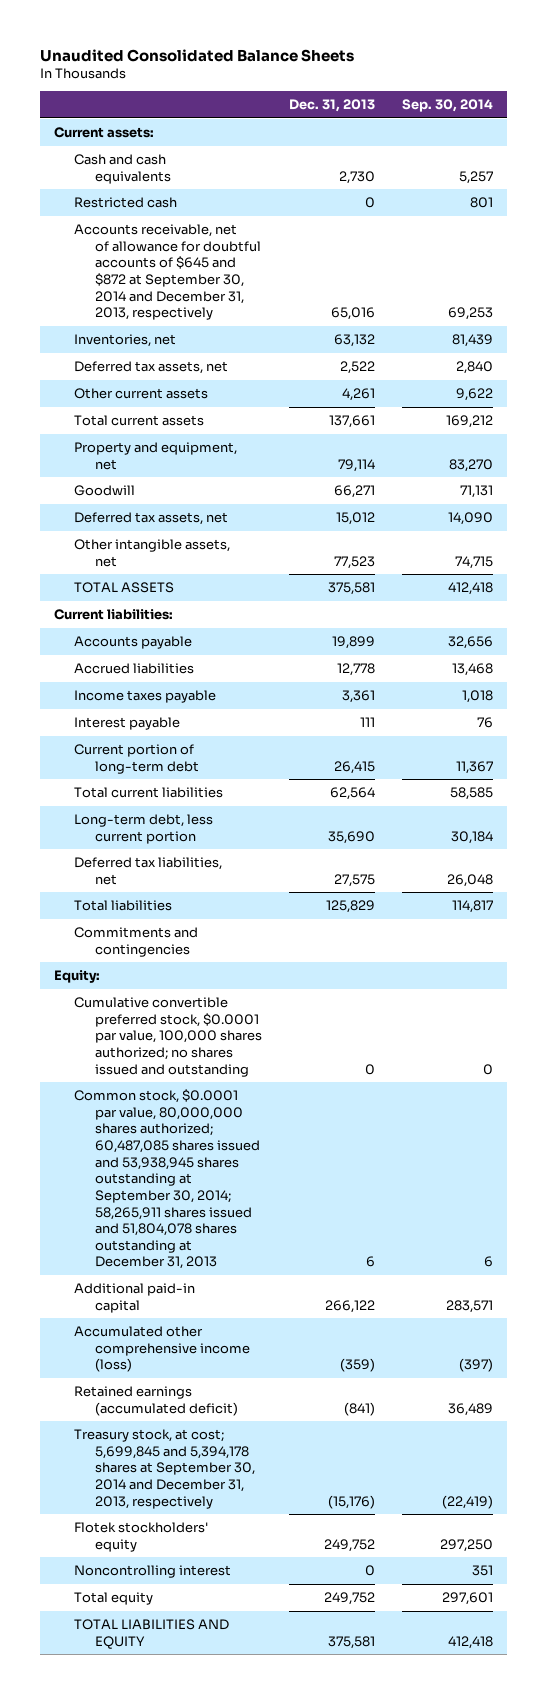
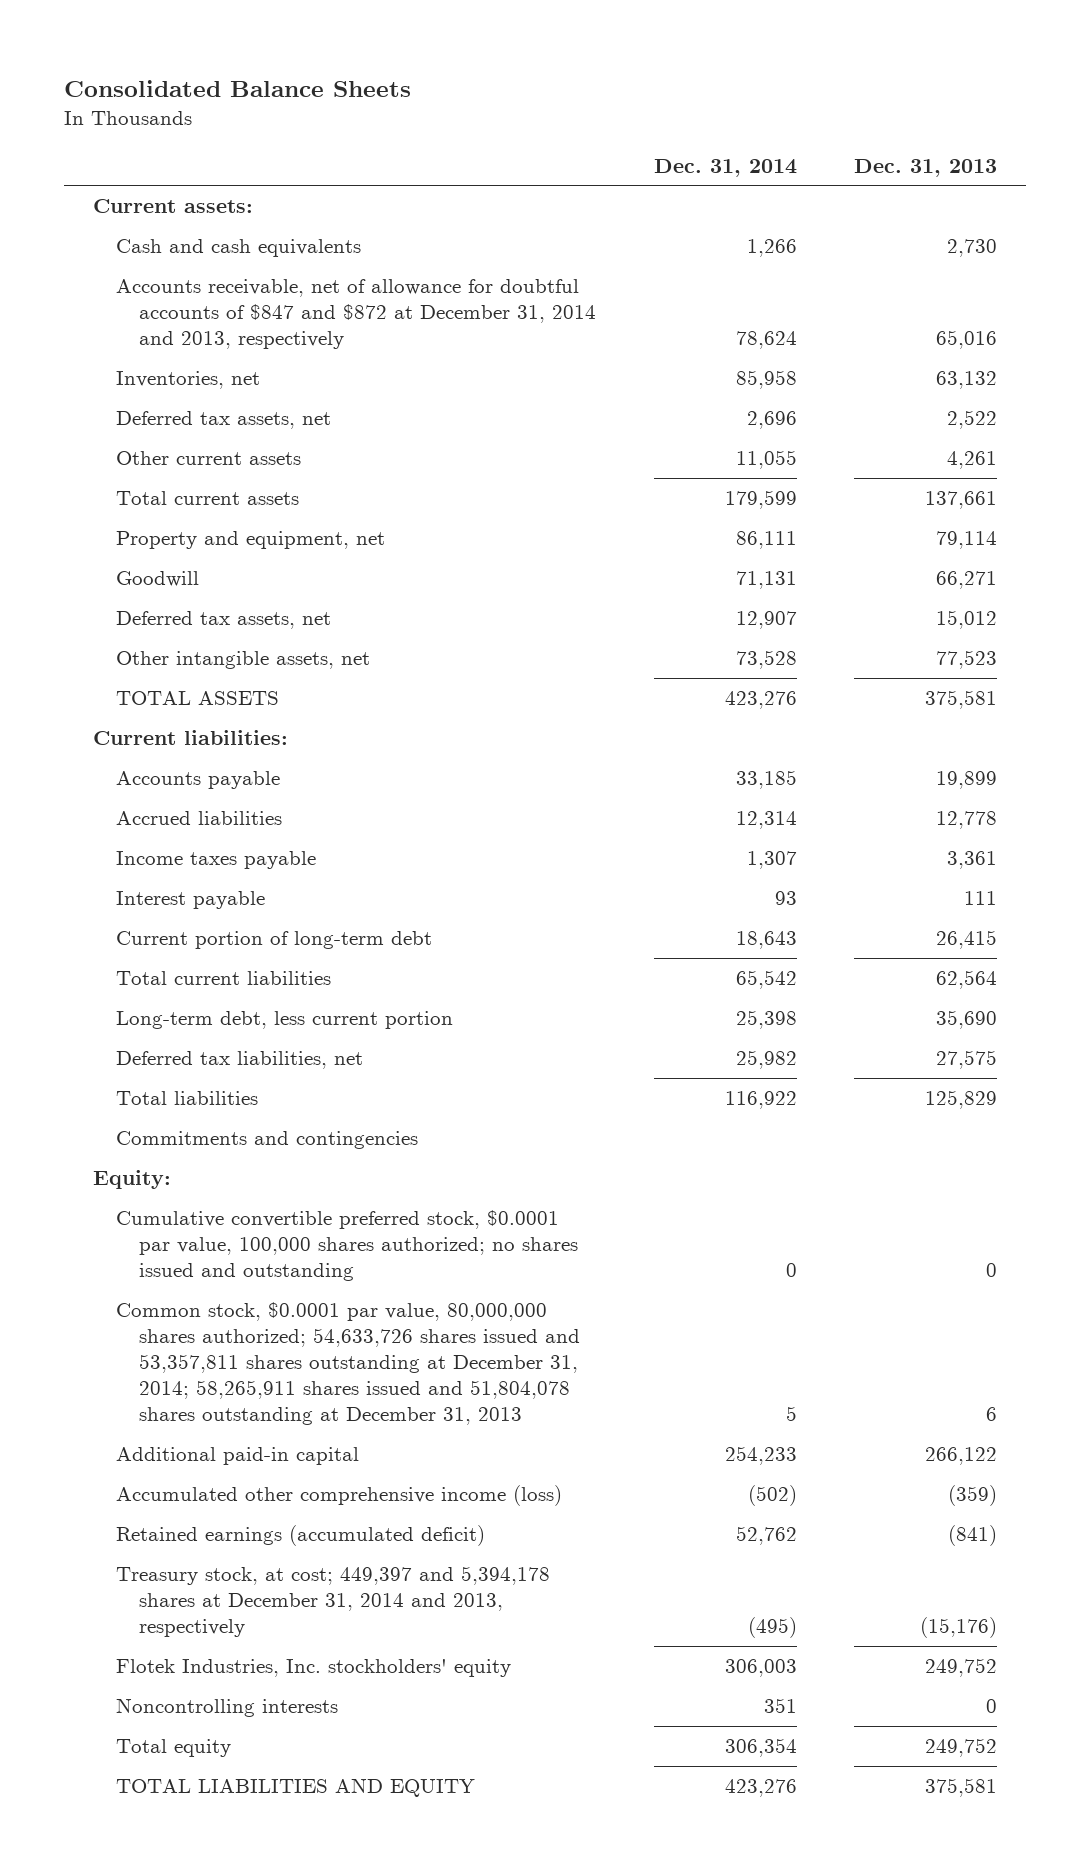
- Unaudited Consolidated Balance Sheets
+ Consolidated Balance Sheets
- | Dec. 31, 2013 | Sep. 30, 2014
+ | Dec. 31, 2014 | Dec. 31, 2013
- Restricted cash | 0 | 801
- Accounts receivable, net of allowance for doubtful accounts of $645 and $872 at September 30, 2014 and December 31, 2013, respectively | 65,016 | 69,253
+ Accounts receivable, net of allowance for doubtful accounts of $847 and $872 at December 31, 2014 and 2013, respectively | 78,624 | 65,016
- Common stock, $0.0001 par value, 80,000,000 shares authorized; 60,487,085 shares issued and 53,938,945 shares outstanding at September 30, 2014; 58,265,911 shares issued and 51,804,078 shares outstanding at December 31, 2013 | 6 | 6
+ Common stock, $0.0001 par value, 80,000,000 shares authorized; 54,633,726 shares issued and 53,357,811 shares outstanding at December 31, 2014; 58,265,911 shares issued and 51,804,078 shares outstanding at December 31, 2013 | 5 | 6
- Treasury stock, at cost; 5,699,845 and 5,394,178 shares at September 30, 2014 and December 31, 2013, respectively | (15,176) | (22,419)
- Flotek stockholders' equity | 249,752 | 297,250
- Noncontrolling interest | 0 | 351
+ Treasury stock, at cost; 449,397 and 5,394,178 shares at December 31, 2014 and 2013, respectively | (495) | (15,176)
+ Flotek Industries, Inc. stockholders' equity | 306,003 | 249,752
+ Noncontrolling interests | 351 | 0

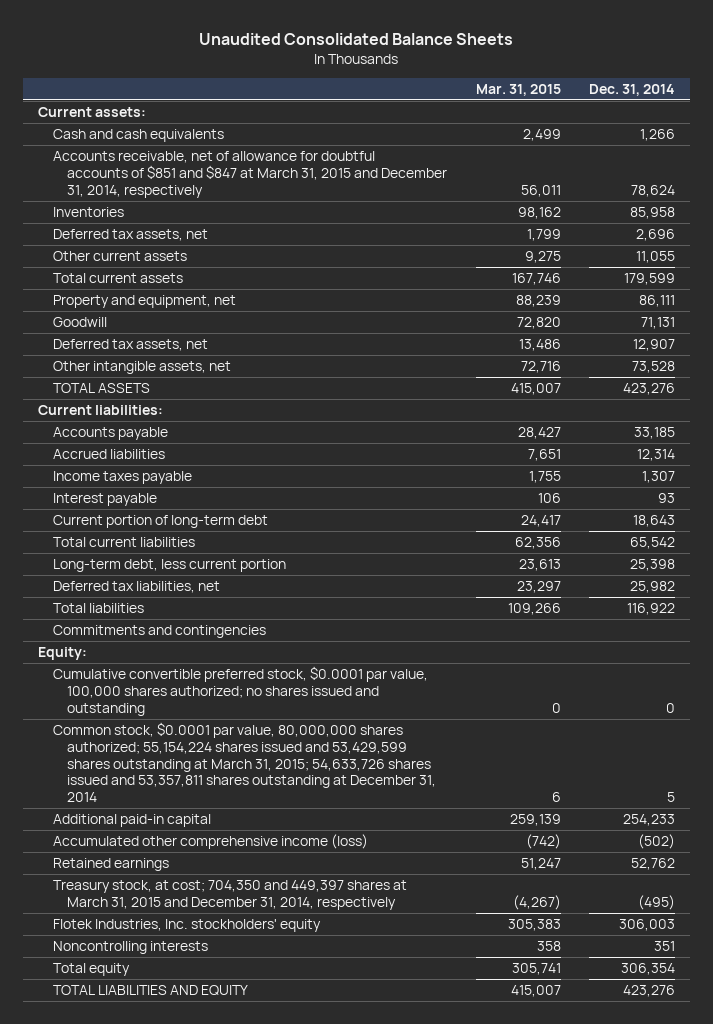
- Consolidated Balance Sheets
+ Unaudited Consolidated Balance Sheets
- | Dec. 31, 2014 | Dec. 31, 2013
+ | Mar. 31, 2015 | Dec. 31, 2014
- Accounts receivable, net of allowance for doubtful accounts of $847 and $872 at December 31, 2014 and 2013, respectively | 78,624 | 65,016
- Inventories, net | 85,958 | 63,132
+ Accounts receivable, net of allowance for doubtful accounts of $851 and $847 at March 31, 2015 and December 31, 2014, respectively | 56,011 | 78,624
+ Inventories | 98,162 | 85,958
- Common stock, $0.0001 par value, 80,000,000 shares authorized; 54,633,726 shares issued and 53,357,811 shares outstanding at December 31, 2014; 58,265,911 shares issued and 51,804,078 shares outstanding at December 31, 2013 | 5 | 6
+ Common stock, $0.0001 par value, 80,000,000 shares authorized; 55,154,224 shares issued and 53,429,599 shares outstanding at March 31, 2015; 54,633,726 shares issued and 53,357,811 shares outstanding at December 31, 2014 | 6 | 5
- Retained earnings (accumulated deficit) | 52,762 | (841)
- Treasury stock, at cost; 449,397 and 5,394,178 shares at December 31, 2014 and 2013, respectively | (495) | (15,176)
+ Retained earnings | 51,247 | 52,762
+ Treasury stock, at cost; 704,350 and 449,397 shares at March 31, 2015 and December 31, 2014, respectively | (4,267) | (495)

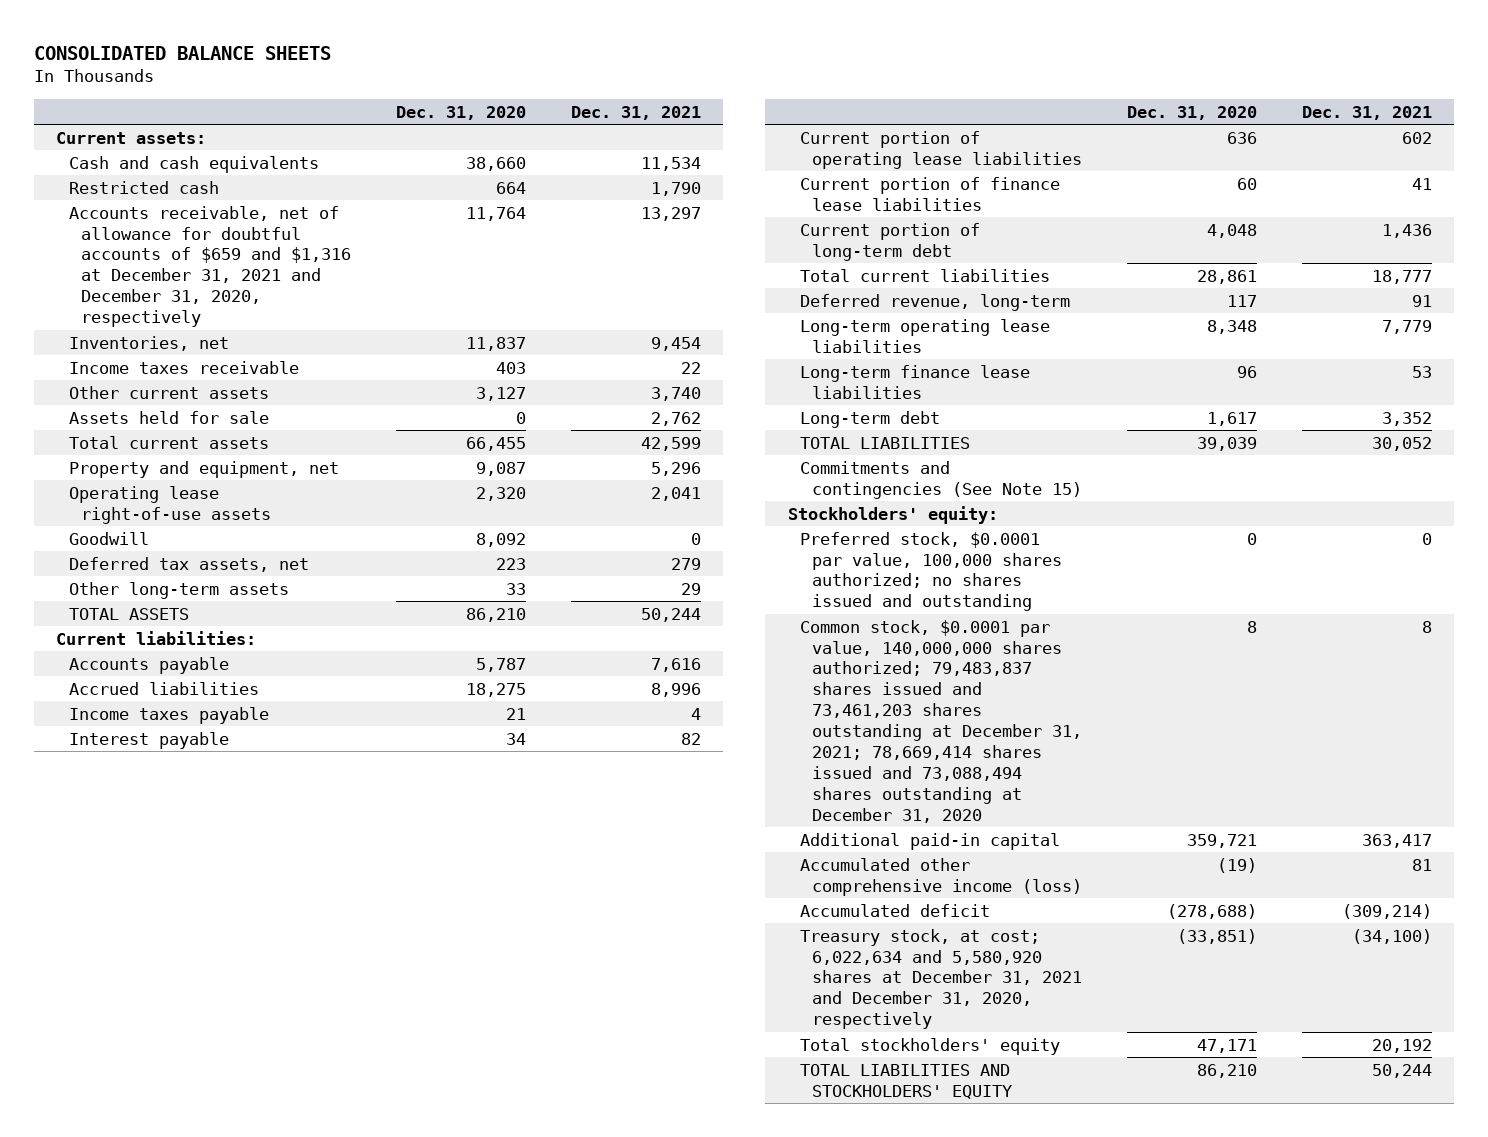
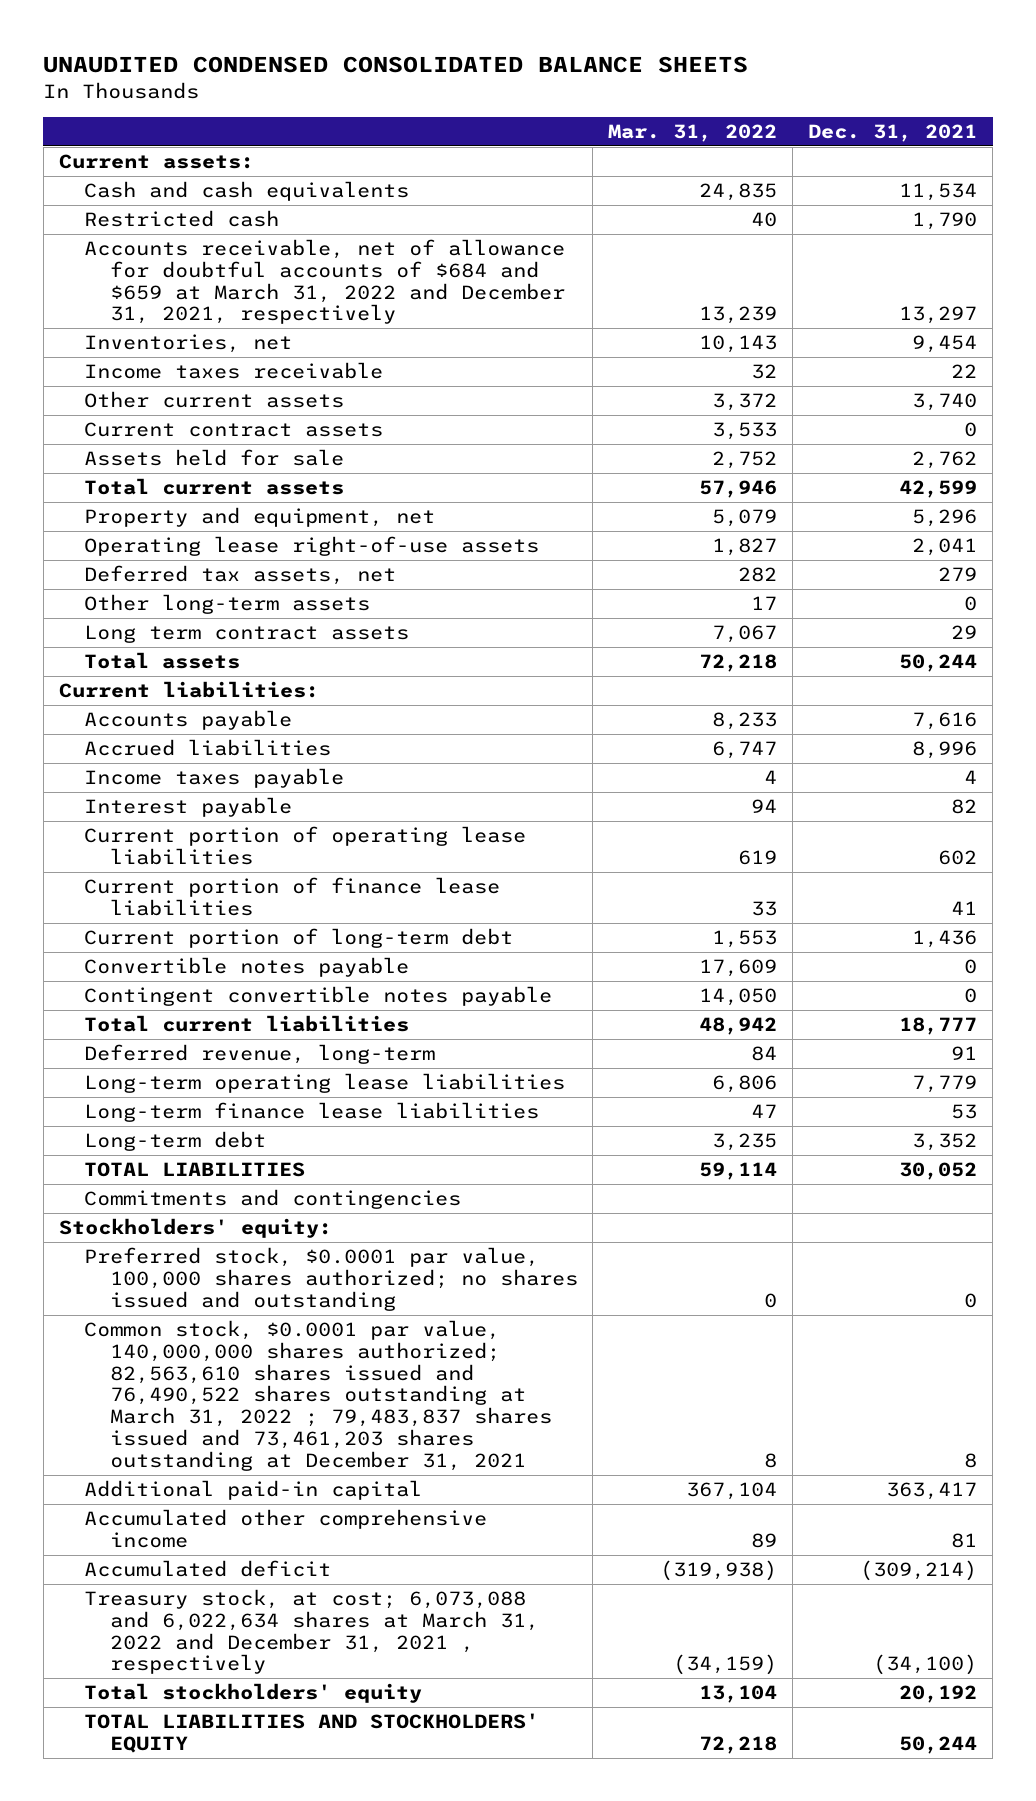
- CONSOLIDATED BALANCE SHEETS
+ UNAUDITED CONDENSED CONSOLIDATED BALANCE SHEETS
- | Dec. 31, 2020 | Dec. 31, 2021
+ | Mar. 31, 2022 | Dec. 31, 2021
- Accounts receivable, net of allowance for doubtful accounts of $659 and $1,316 at December 31, 2021 and December 31, 2020, respectively | 11,764 | 13,297
+ Accounts receivable, net of allowance for doubtful accounts of $684 and $659 at March 31, 2022 and December 31, 2021, respectively | 13,239 | 13,297
+ Current contract assets | 3,533 | 0
- Goodwill | 8,092 | 0
- Other long-term assets | 33 | 29
- TOTAL ASSETS | 86,210 | 50,244
+ Other long-term assets | 17 | 0
+ Long term contract assets | 7,067 | 29
+ Total assets | 72,218 | 50,244
+ Convertible notes payable | 17,609 | 0
+ Contingent convertible notes payable | 14,050 | 0
- Commitments and contingencies (See Note 15)
+ Commitments and contingencies
- Common stock, $0.0001 par value, 140,000,000 shares authorized; 79,483,837 shares issued and 73,461,203 shares outstanding at December 31, 2021; 78,669,414 shares issued and 73,088,494 shares outstanding at December 31, 2020 | 8 | 8
+ Common stock, $0.0001 par value, 140,000,000 shares authorized; 82,563,610 shares issued and 76,490,522 shares outstanding at March 31, 2022 ; 79,483,837 shares issued and 73,461,203 shares outstanding at December 31, 2021 | 8 | 8
- Accumulated other comprehensive income (loss) | (19) | 81
+ Accumulated other comprehensive income | 89 | 81
- Treasury stock, at cost; 6,022,634 and 5,580,920 shares at December 31, 2021 and December 31, 2020, respectively | (33,851) | (34,100)
+ Treasury stock, at cost; 6,073,088 and 6,022,634 shares at March 31, 2022 and December 31, 2021 , respectively | (34,159) | (34,100)

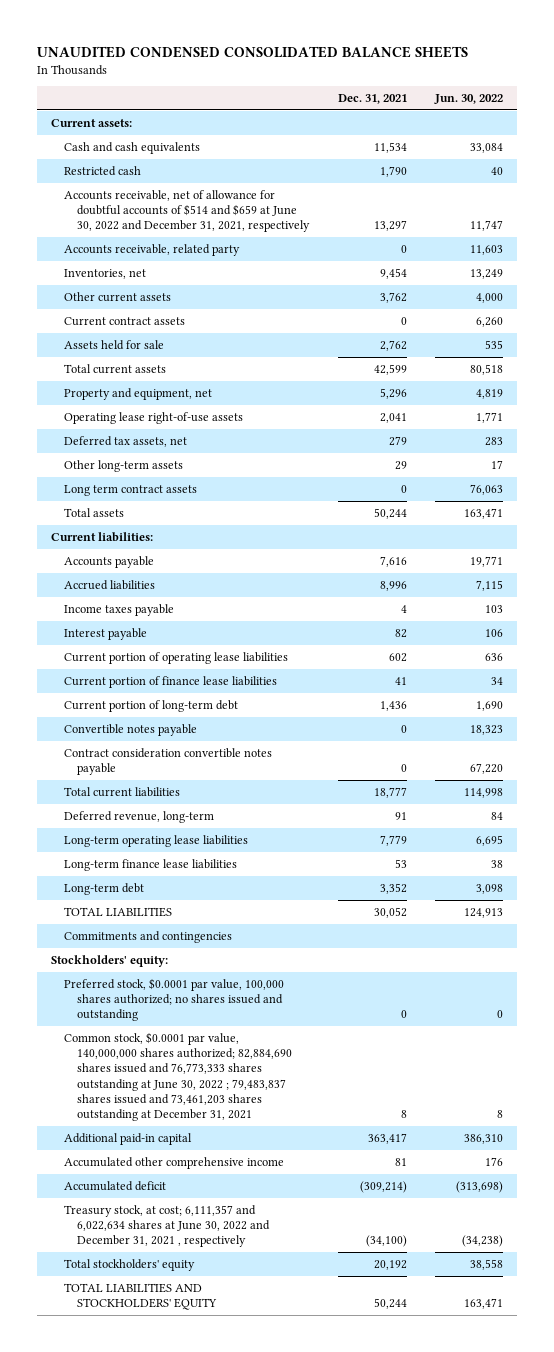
- | Mar. 31, 2022 | Dec. 31, 2021
+ | Dec. 31, 2021 | Jun. 30, 2022
- Accounts receivable, net of allowance for doubtful accounts of $684 and $659 at March 31, 2022 and December 31, 2021, respectively | 13,239 | 13,297
+ Accounts receivable, net of allowance for doubtful accounts of $514 and $659 at June 30, 2022 and December 31, 2021, respectively | 13,297 | 11,747
+ Accounts receivable, related party | 0 | 11,603
- Income taxes receivable | 32 | 22
- Other current assets | 3,372 | 3,740
+ Other current assets | 3,762 | 4,000
- Other long-term assets | 17 | 0
- Long term contract assets | 7,067 | 29
+ Other long-term assets | 29 | 17
+ Long term contract assets | 0 | 76,063
- Contingent convertible notes payable | 14,050 | 0
+ Contract consideration convertible notes payable | 0 | 67,220
- Common stock, $0.0001 par value, 140,000,000 shares authorized; 82,563,610 shares issued and 76,490,522 shares outstanding at March 31, 2022 ; 79,483,837 shares issued and 73,461,203 shares outstanding at December 31, 2021 | 8 | 8
+ Common stock, $0.0001 par value, 140,000,000 shares authorized; 82,884,690 shares issued and 76,773,333 shares outstanding at June 30, 2022 ; 79,483,837 shares issued and 73,461,203 shares outstanding at December 31, 2021 | 8 | 8
- Treasury stock, at cost; 6,073,088 and 6,022,634 shares at March 31, 2022 and December 31, 2021 , respectively | (34,159) | (34,100)
+ Treasury stock, at cost; 6,111,357 and 6,022,634 shares at June 30, 2022 and December 31, 2021 , respectively | (34,100) | (34,238)

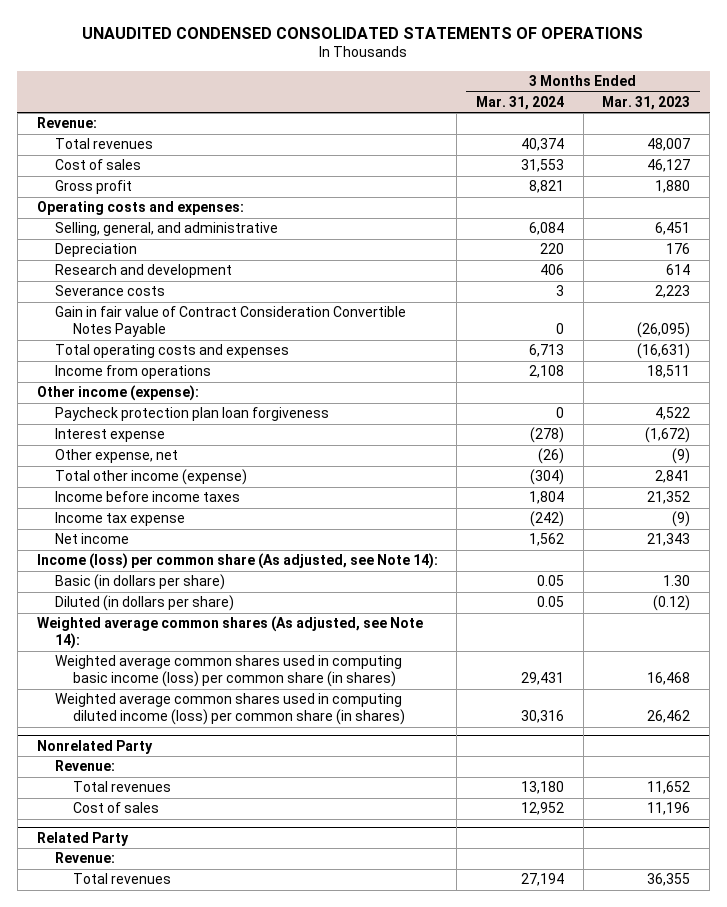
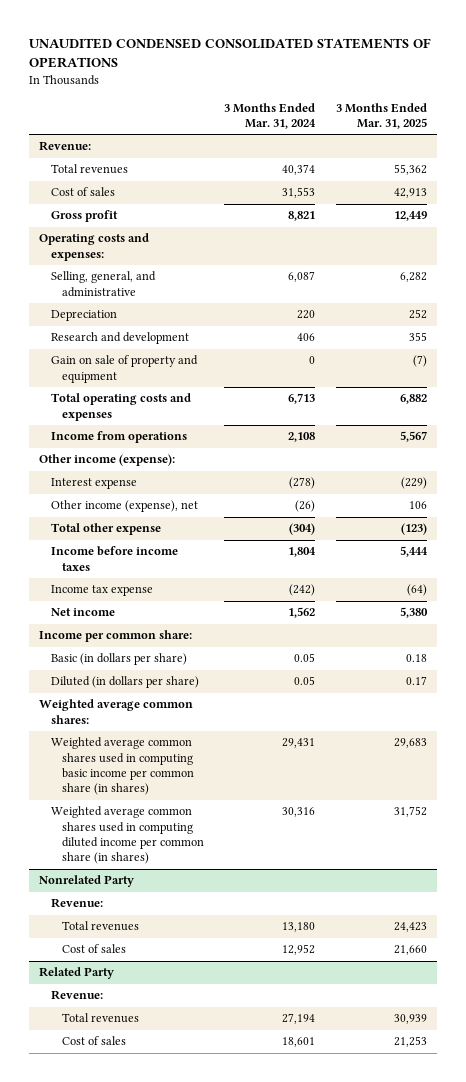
- | 3 Months Ended Mar. 31, 2024 | 3 Months Ended Mar. 31, 2023
+ | 3 Months Ended Mar. 31, 2024 | 3 Months Ended Mar. 31, 2025
- Selling, general, and administrative | 6,084 | 6,451
+ Selling, general, and administrative | 6,087 | 6,282
- Severance costs | 3 | 2,223
- Gain in fair value of Contract Consideration Convertible Notes Payable | 0 | (26,095)
+ Gain on sale of property and equipment | 0 | (7)
- Paycheck protection plan loan forgiveness | 0 | 4,522
- Other expense, net | (26) | (9)
- Total other income (expense) | (304) | 2,841
+ Other income (expense), net | (26) | 106
+ Total other expense | (304) | (123)
- Income (loss) per common share (As adjusted, see Note 14):
+ Income per common share:
- Weighted average common shares (As adjusted, see Note 14):
- Weighted average common shares used in computing basic income (loss) per common share (in shares) | 29,431 | 16,468
- Weighted average common shares used in computing diluted income (loss) per common share (in shares) | 30,316 | 26,462
+ Weighted average common shares:
+ Weighted average common shares used in computing basic income per common share (in shares) | 29,431 | 29,683
+ Weighted average common shares used in computing diluted income per common share (in shares) | 30,316 | 31,752
@ Related Party
+ Cost of sales | 18,601 | 21,253

